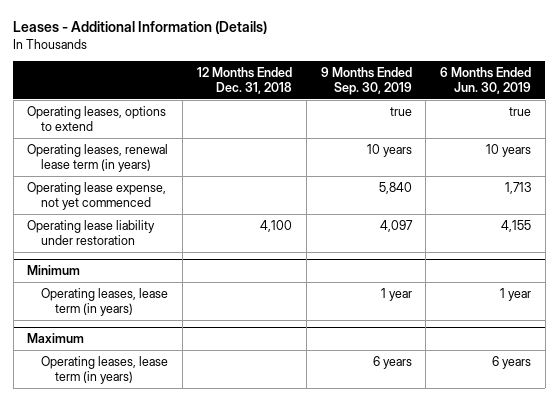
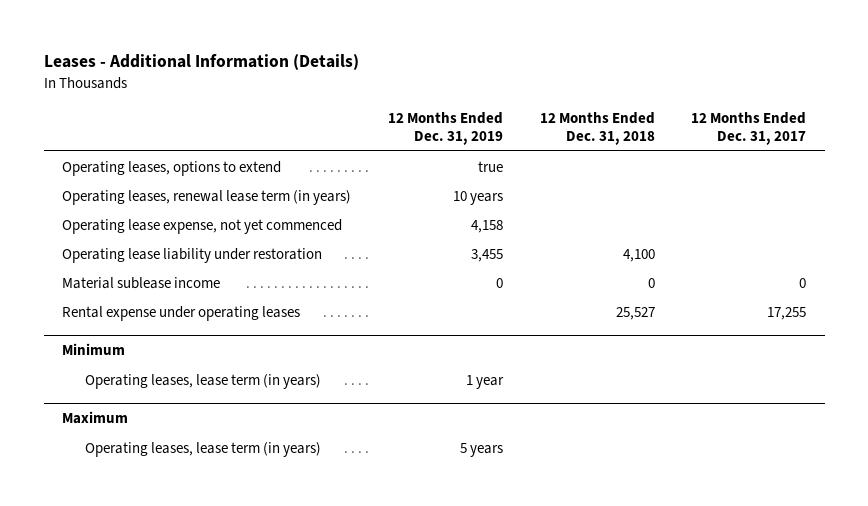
- | 12 Months Ended Dec. 31, 2018 | 9 Months Ended Sep. 30, 2019 | 6 Months Ended Jun. 30, 2019
+ | 12 Months Ended Dec. 31, 2019 | 12 Months Ended Dec. 31, 2018 | 12 Months Ended Dec. 31, 2017
+ Material sublease income | 0 | 0 | 0
+ Rental expense under operating leases | | 25,527 | 17,255

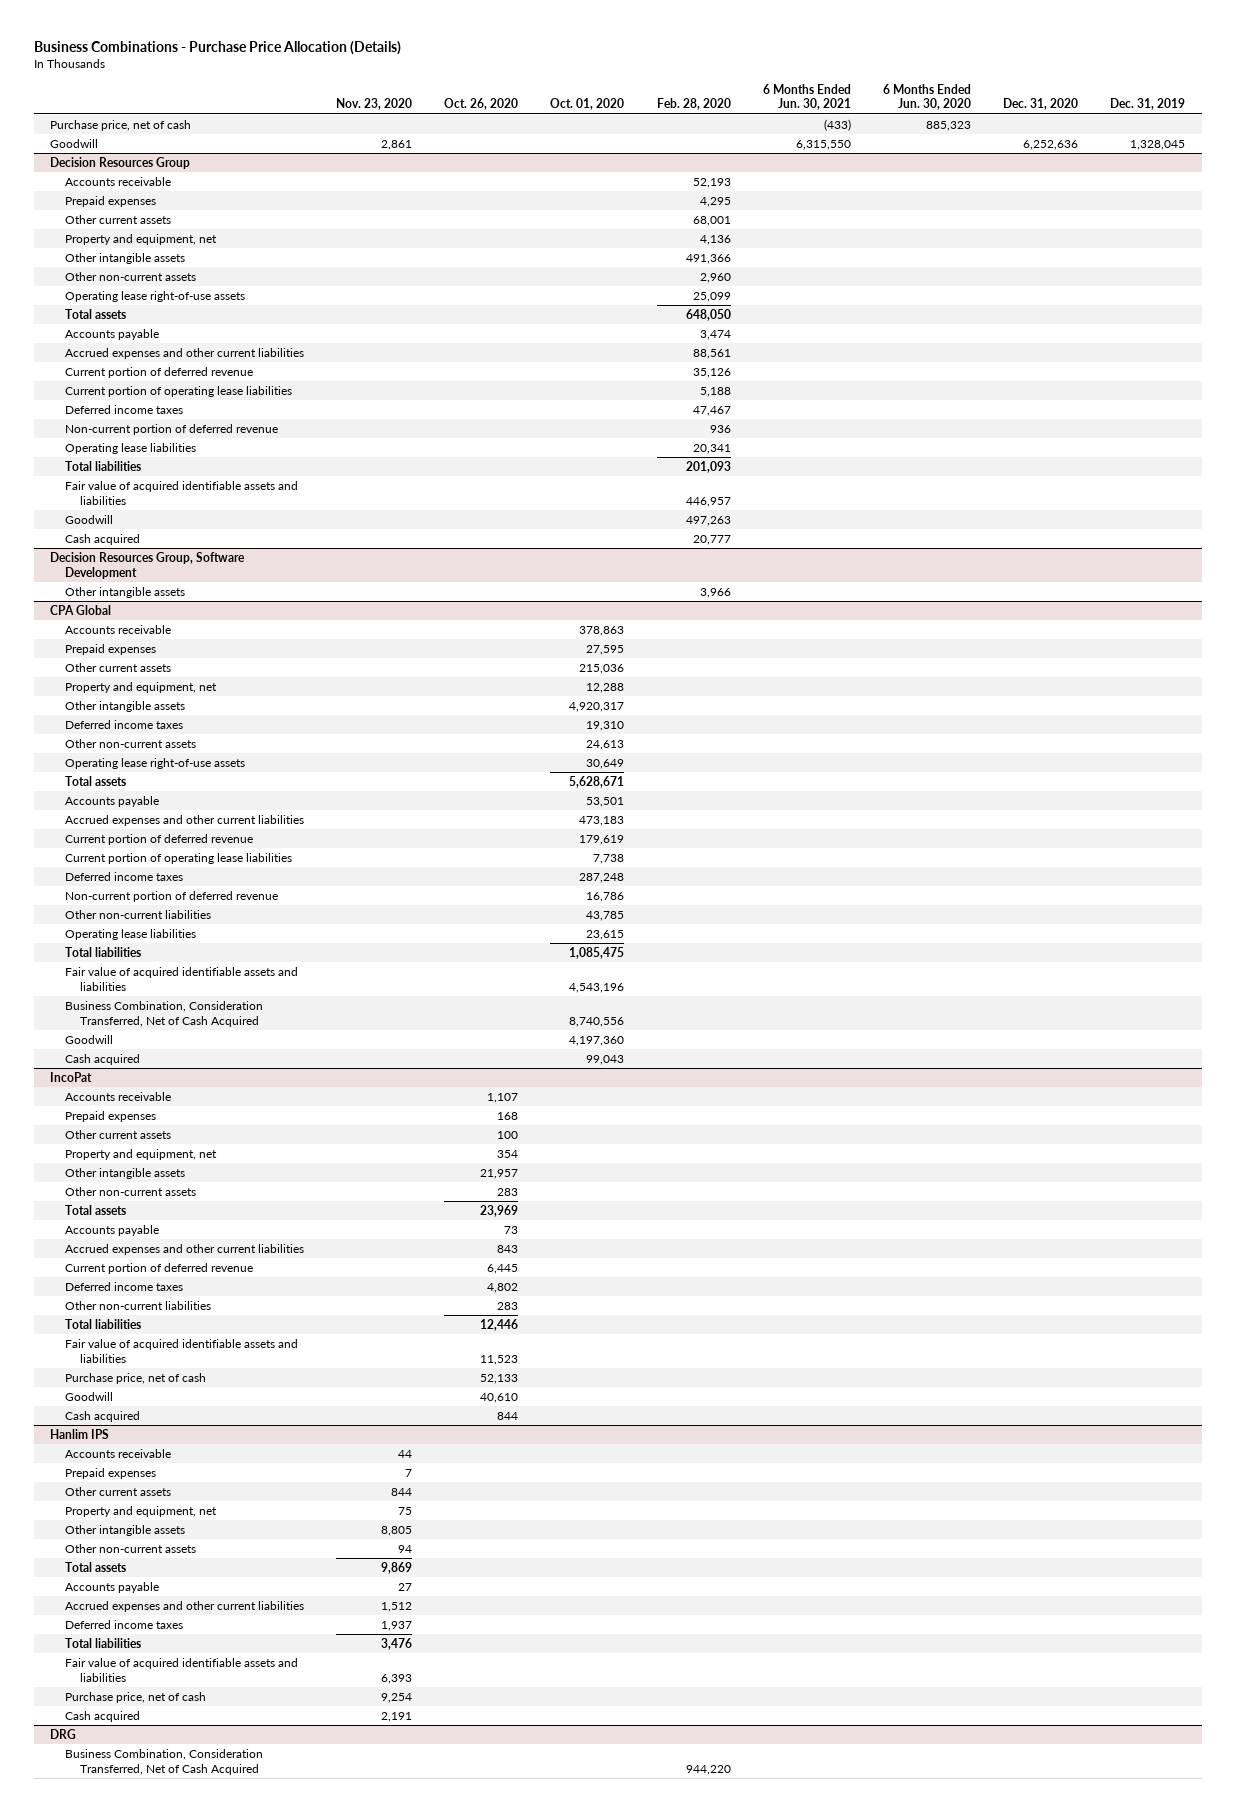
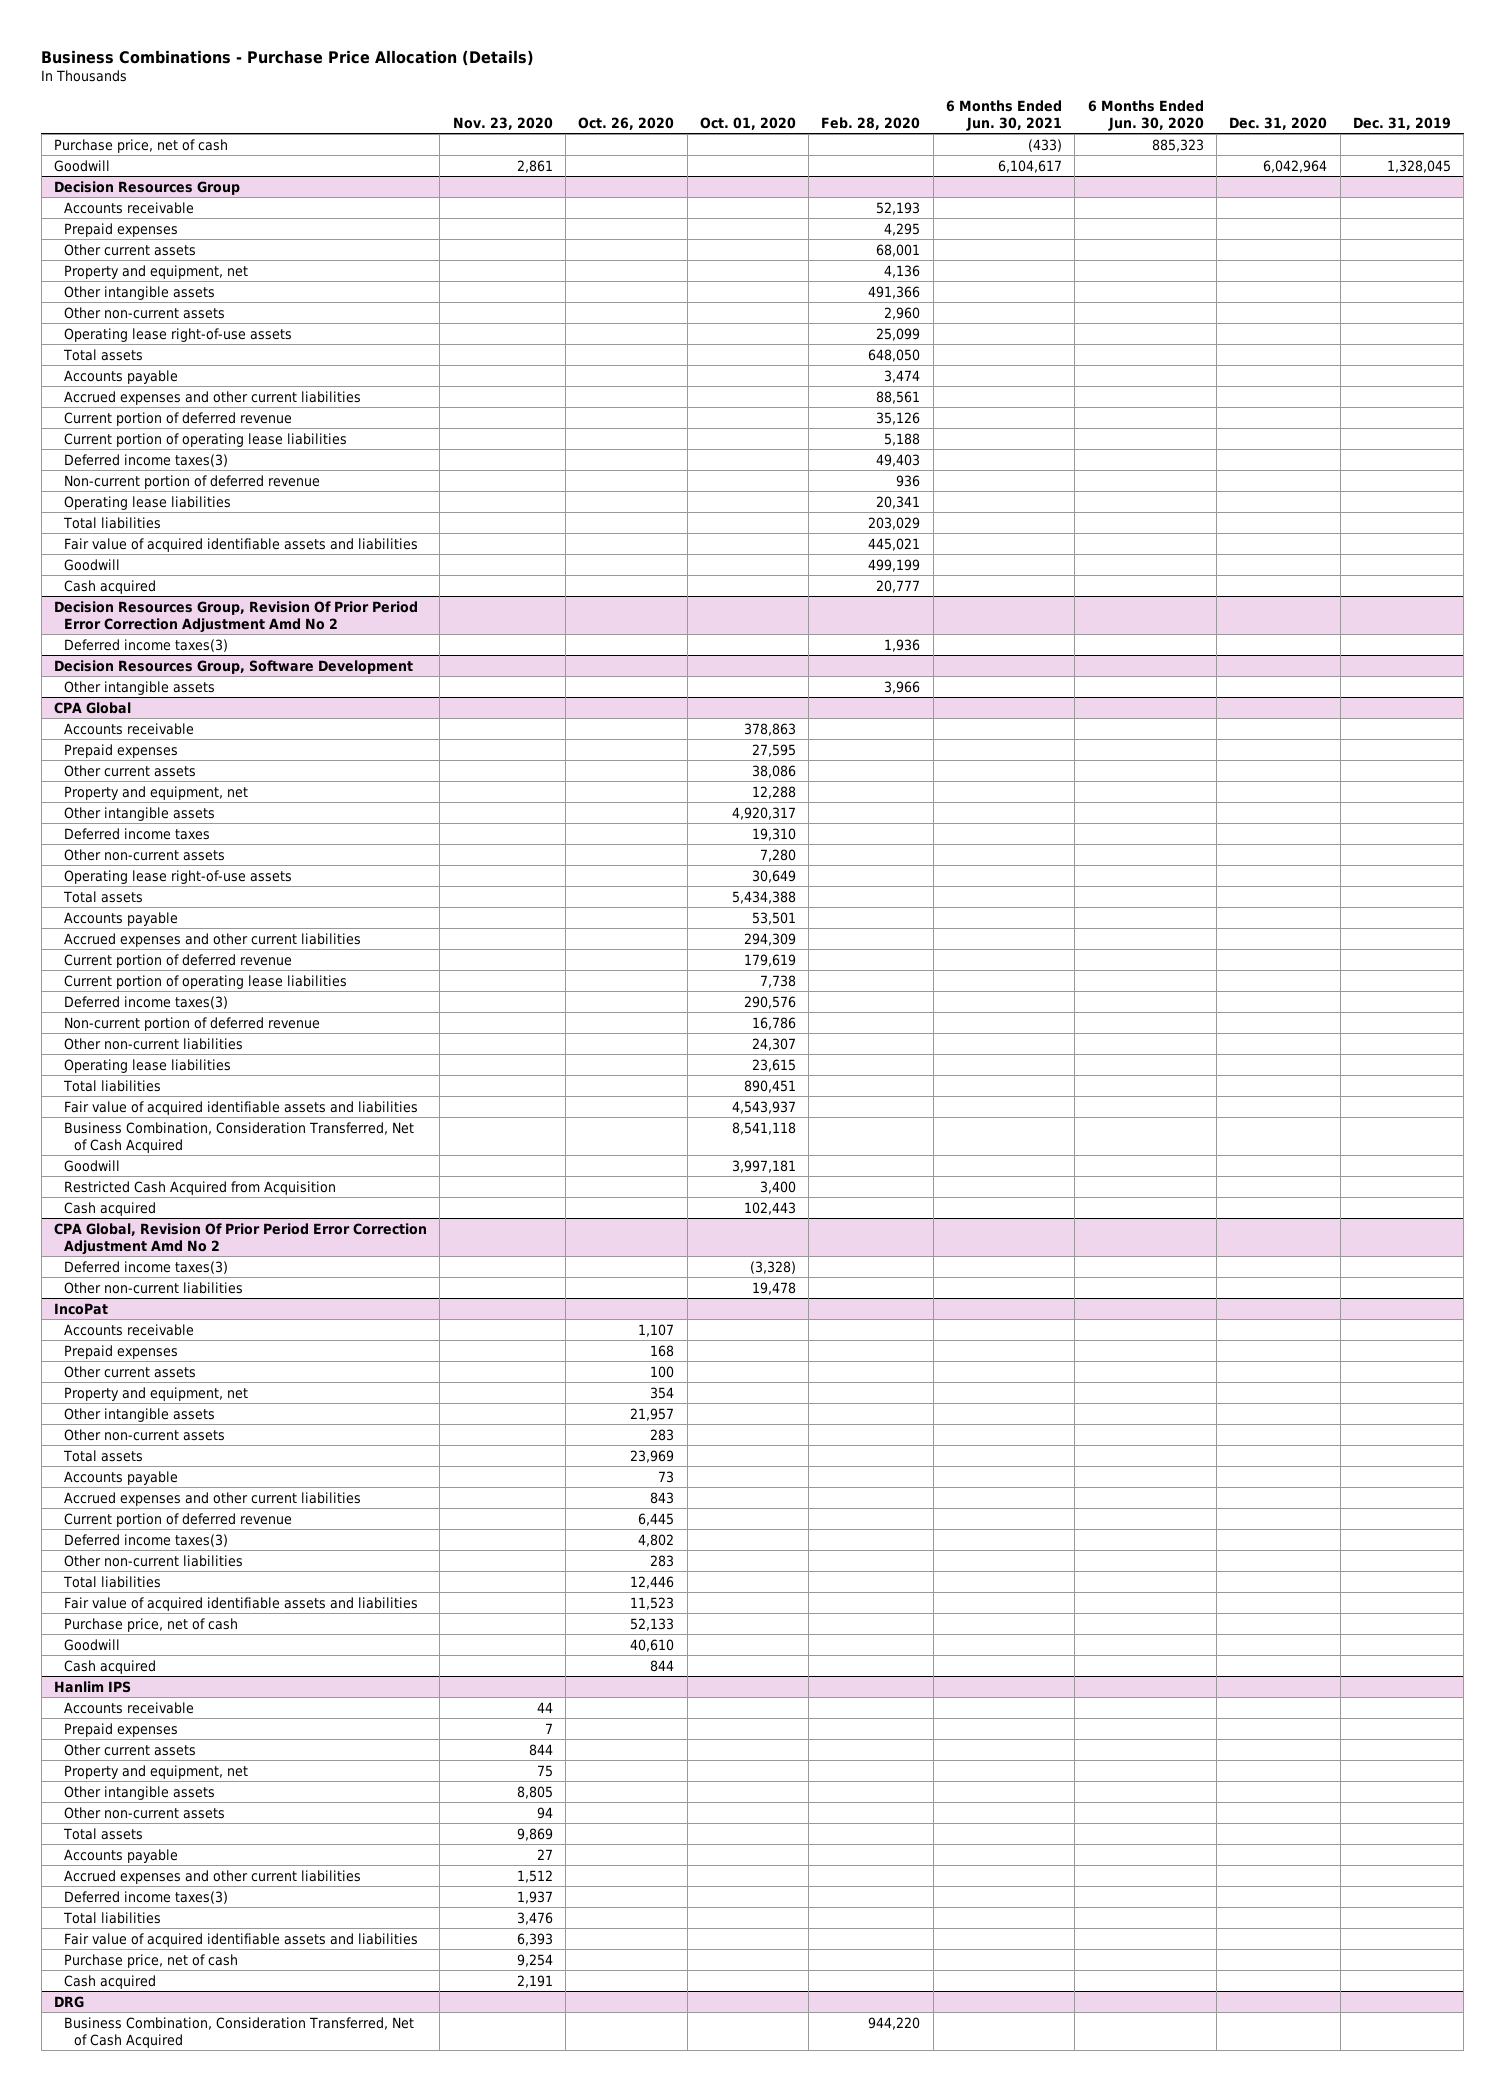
- Goodwill | 2,861 | | | | 6,315,550 | | 6,252,636 | 1,328,045
+ Goodwill | 2,861 | | | | 6,104,617 | | 6,042,964 | 1,328,045
@ Decision Resources Group
- Deferred income taxes | | | | 47,467 | | | |
+ Deferred income taxes(3) | | | | 49,403 | | | |
- Total liabilities | | | | 201,093 | | | |
- Fair value of acquired identifiable assets and liabilities | | | | 446,957 | | | |
- Goodwill | | | | 497,263 | | | |
+ Total liabilities | | | | 203,029 | | | |
+ Fair value of acquired identifiable assets and liabilities | | | | 445,021 | | | |
+ Goodwill | | | | 499,199 | | | |
+ Decision Resources Group, Revision Of Prior Period Error Correction Adjustment Amd No 2
+ Deferred income taxes(3) | | | | 1,936 | | | |
@ CPA Global
- Other current assets | | | 215,036 | | | | |
+ Other current assets | | | 38,086 | | | | |
- Other non-current assets | | | 24,613 | | | | |
+ Other non-current assets | | | 7,280 | | | | |
- Total assets | | | 5,628,671 | | | | |
+ Total assets | | | 5,434,388 | | | | |
- Accrued expenses and other current liabilities | | | 473,183 | | | | |
+ Accrued expenses and other current liabilities | | | 294,309 | | | | |
- Deferred income taxes | | | 287,248 | | | | |
+ Deferred income taxes(3) | | | 290,576 | | | | |
- Other non-current liabilities | | | 43,785 | | | | |
+ Other non-current liabilities | | | 24,307 | | | | |
- Total liabilities | | | 1,085,475 | | | | |
- Fair value of acquired identifiable assets and liabilities | | | 4,543,196 | | | | |
- Business Combination, Consideration Transferred, Net of Cash Acquired | | | 8,740,556 | | | | |
- Goodwill | | | 4,197,360 | | | | |
- Cash acquired | | | 99,043 | | | | |
+ Total liabilities | | | 890,451 | | | | |
+ Fair value of acquired identifiable assets and liabilities | | | 4,543,937 | | | | |
+ Business Combination, Consideration Transferred, Net of Cash Acquired | | | 8,541,118 | | | | |
+ Goodwill | | | 3,997,181 | | | | |
+ Restricted Cash Acquired from Acquisition | | | 3,400 | | | | |
+ Cash acquired | | | 102,443 | | | | |
+ CPA Global, Revision Of Prior Period Error Correction Adjustment Amd No 2
+ Deferred income taxes(3) | | | (3,328) | | | | |
+ Other non-current liabilities | | | 19,478 | | | | |
@ IncoPat
- Deferred income taxes | | 4,802 | | | | | |
+ Deferred income taxes(3) | | 4,802 | | | | | |
@ Hanlim IPS
- Deferred income taxes | 1,937 | | | | | | |
+ Deferred income taxes(3) | 1,937 | | | | | | |

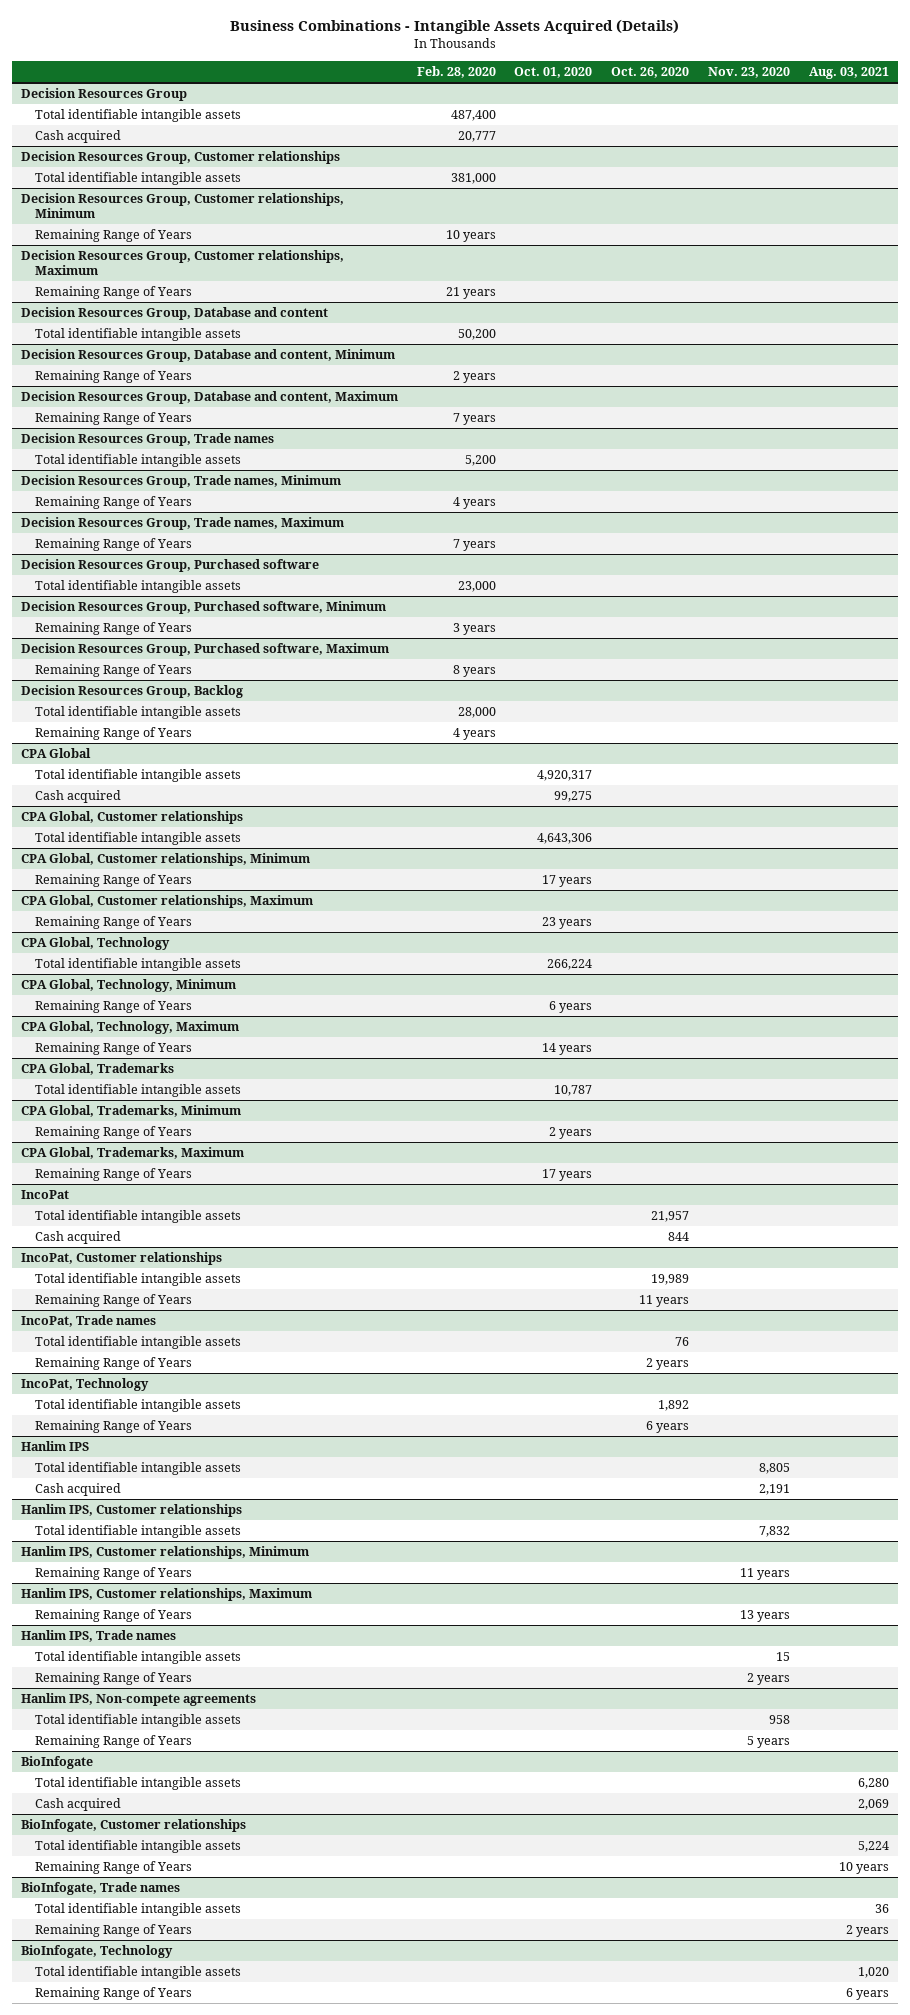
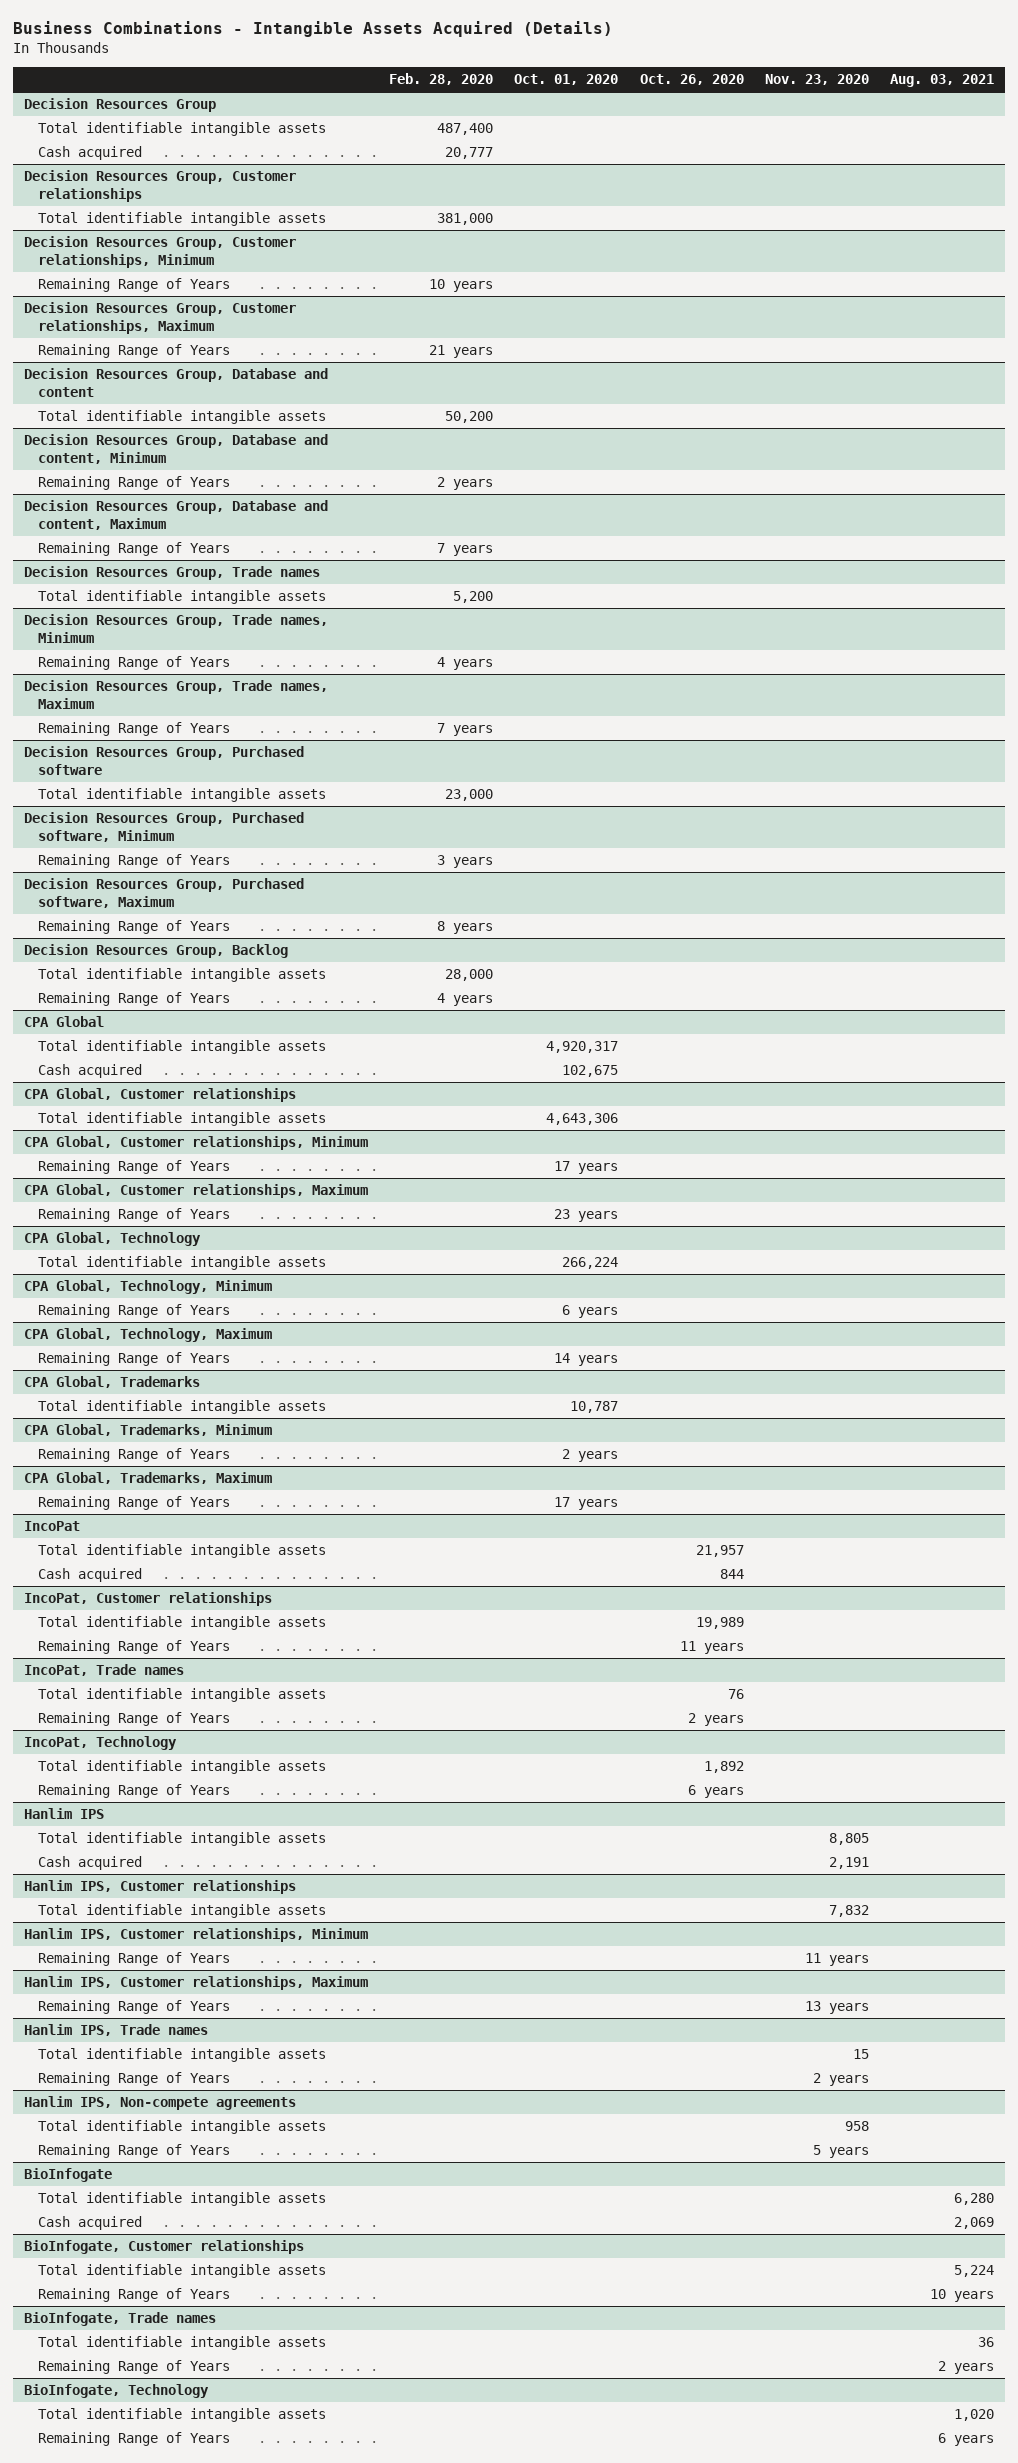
@ CPA Global
- Cash acquired | | 99,275 | | |
+ Cash acquired | | 102,675 | | |

